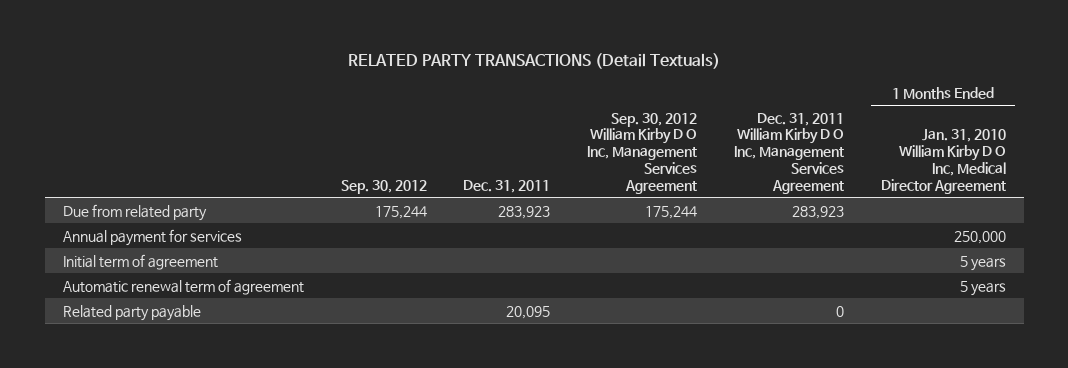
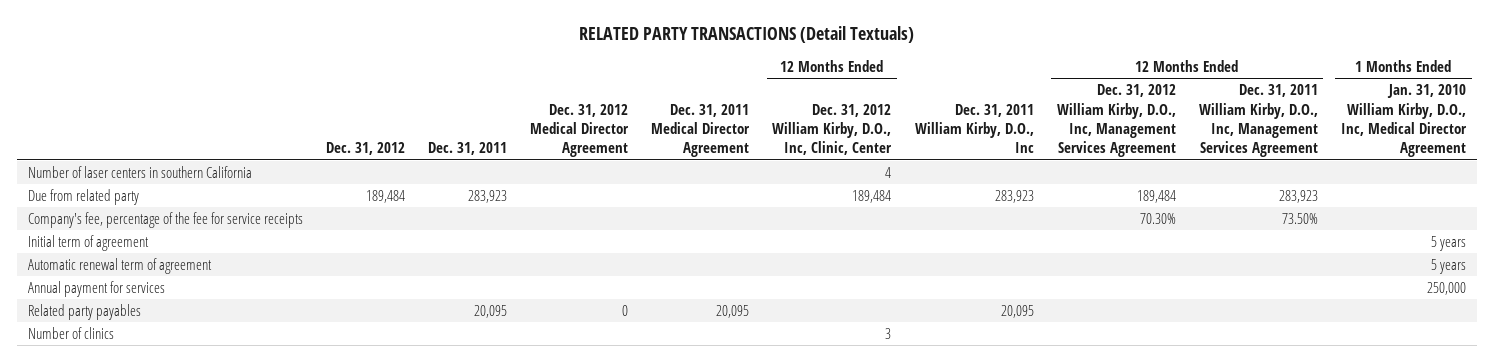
- | Sep. 30, 2012 | Dec. 31, 2011 | Sep. 30, 2012 William Kirby D O Inc, Management Services Agreement | Dec. 31, 2011 William Kirby D O Inc, Management Services Agreement | 1 Months Ended Jan. 31, 2010 William Kirby D O Inc, Medical Director Agreement
+ | Dec. 31, 2012 | Dec. 31, 2011 | Dec. 31, 2012 Medical Director Agreement | Dec. 31, 2011 Medical Director Agreement | 12 Months Ended Dec. 31, 2012 William Kirby, D.O., Inc, Clinic, Center | Dec. 31, 2011 William Kirby, D.O., Inc | 12 Months Ended Dec. 31, 2012 William Kirby, D.O., Inc, Management Services Agreement | 12 Months Ended Dec. 31, 2011 William Kirby, D.O., Inc, Management Services Agreement | 1 Months Ended Jan. 31, 2010 William Kirby, D.O., Inc, Medical Director Agreement
+ Number of laser centers in southern California | | | | | 4 | | | |
+ Company's fee, percentage of the fee for service receipts | | | | | | | 70.30% | 73.50% |
- Related party payable | | 20,095 | | 0 |
moved down: Annual payment for services | | | | | | | | | 250,000
+ Related party payables | | 20,095 | 0 | 20,095 | | 20,095 | | |
+ Number of clinics | | | | | 3 | | | |

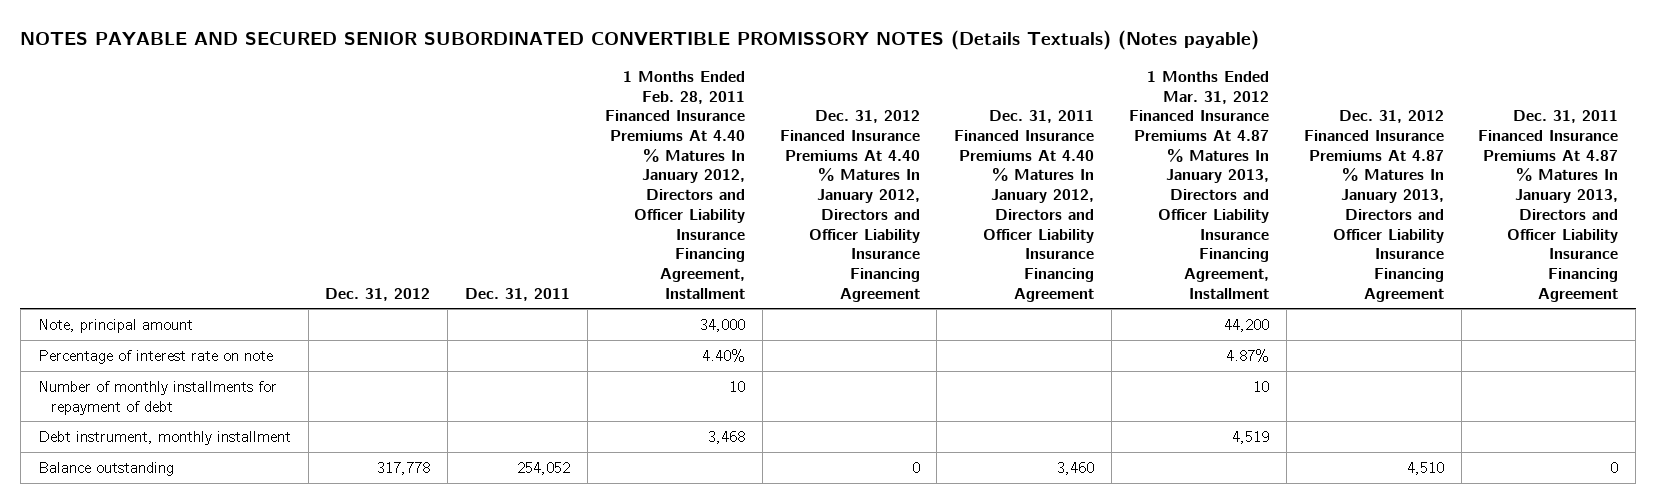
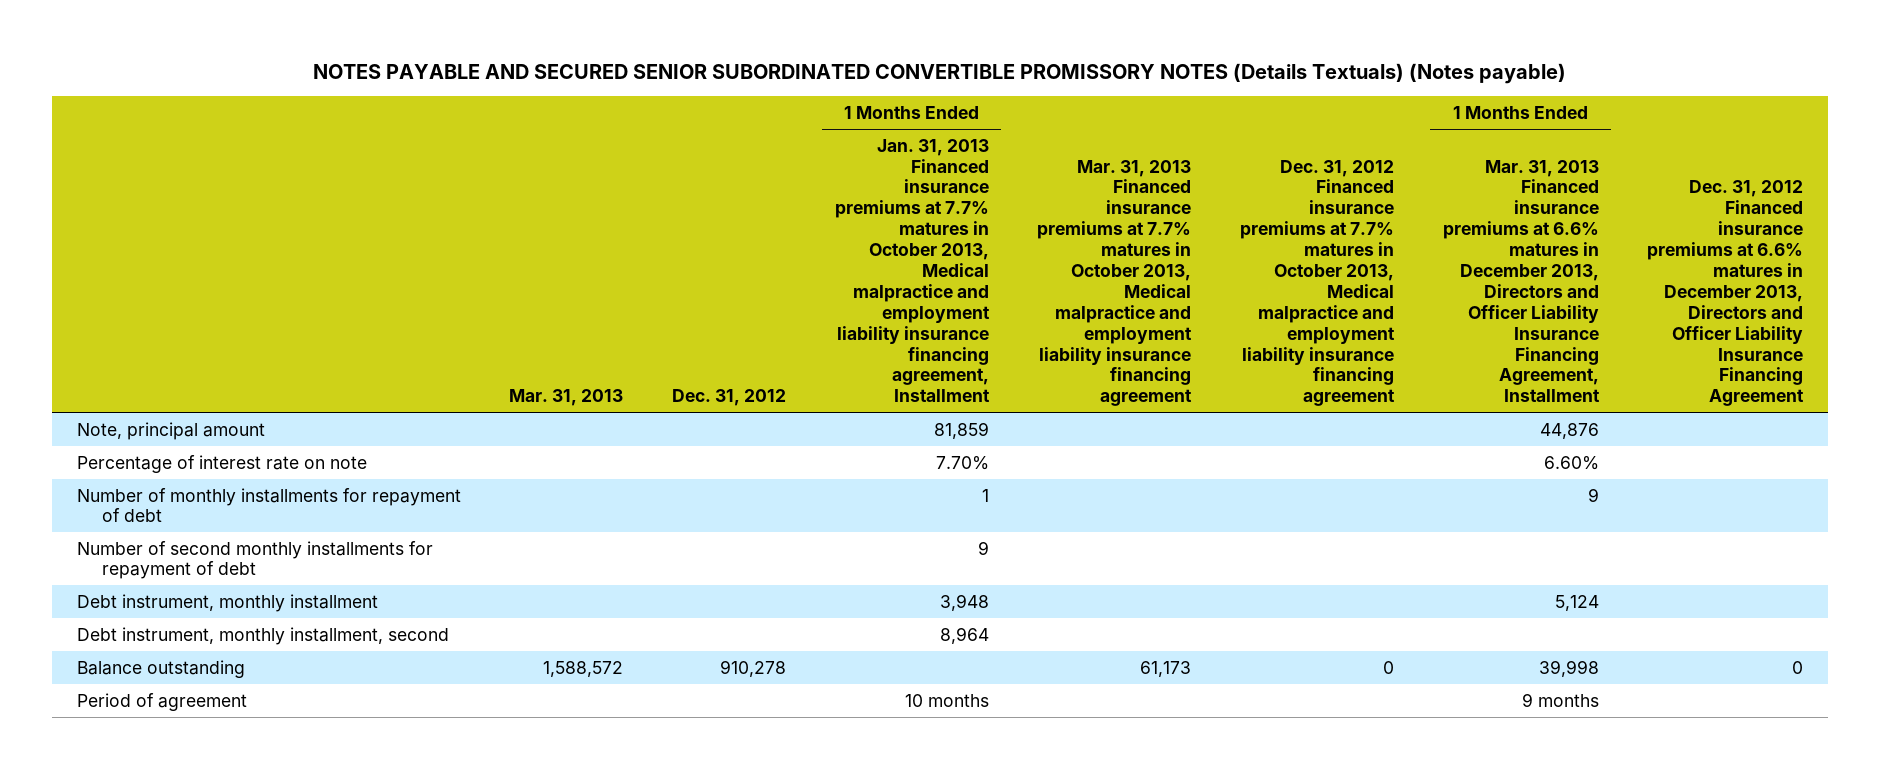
- | Dec. 31, 2012 | Dec. 31, 2011 | 1 Months Ended Feb. 28, 2011 Financed Insurance Premiums At 4.40 % Matures In January 2012, Directors and Officer Liability Insurance Financing Agreement, Installment | Dec. 31, 2012 Financed Insurance Premiums At 4.40 % Matures In January 2012, Directors and Officer Liability Insurance Financing Agreement | Dec. 31, 2011 Financed Insurance Premiums At 4.40 % Matures In January 2012, Directors and Officer Liability Insurance Financing Agreement | 1 Months Ended Mar. 31, 2012 Financed Insurance Premiums At 4.87 % Matures In January 2013, Directors and Officer Liability Insurance Financing Agreement, Installment | Dec. 31, 2012 Financed Insurance Premiums At 4.87 % Matures In January 2013, Directors and Officer Liability Insurance Financing Agreement | Dec. 31, 2011 Financed Insurance Premiums At 4.87 % Matures In January 2013, Directors and Officer Liability Insurance Financing Agreement
+ | Mar. 31, 2013 | Dec. 31, 2012 | 1 Months Ended Jan. 31, 2013 Financed insurance premiums at 7.7% matures in October 2013, Medical malpractice and employment liability insurance financing agreement, Installment | Mar. 31, 2013 Financed insurance premiums at 7.7% matures in October 2013, Medical malpractice and employment liability insurance financing agreement | Dec. 31, 2012 Financed insurance premiums at 7.7% matures in October 2013, Medical malpractice and employment liability insurance financing agreement | 1 Months Ended Mar. 31, 2013 Financed insurance premiums at 6.6% matures in December 2013, Directors and Officer Liability Insurance Financing Agreement, Installment | Dec. 31, 2012 Financed insurance premiums at 6.6% matures in December 2013, Directors and Officer Liability Insurance Financing Agreement
+ Number of second monthly installments for repayment of debt | | | 9 | | | |
- Balance outstanding | 317,778 | 254,052 | | 0 | 3,460 | | 4,510 | 0
+ Debt instrument, monthly installment, second | | | 8,964 | | | |
+ Balance outstanding | 1,588,572 | 910,278 | | 61,173 | 0 | 39,998 | 0
+ Period of agreement | | | 10 months | | | 9 months |

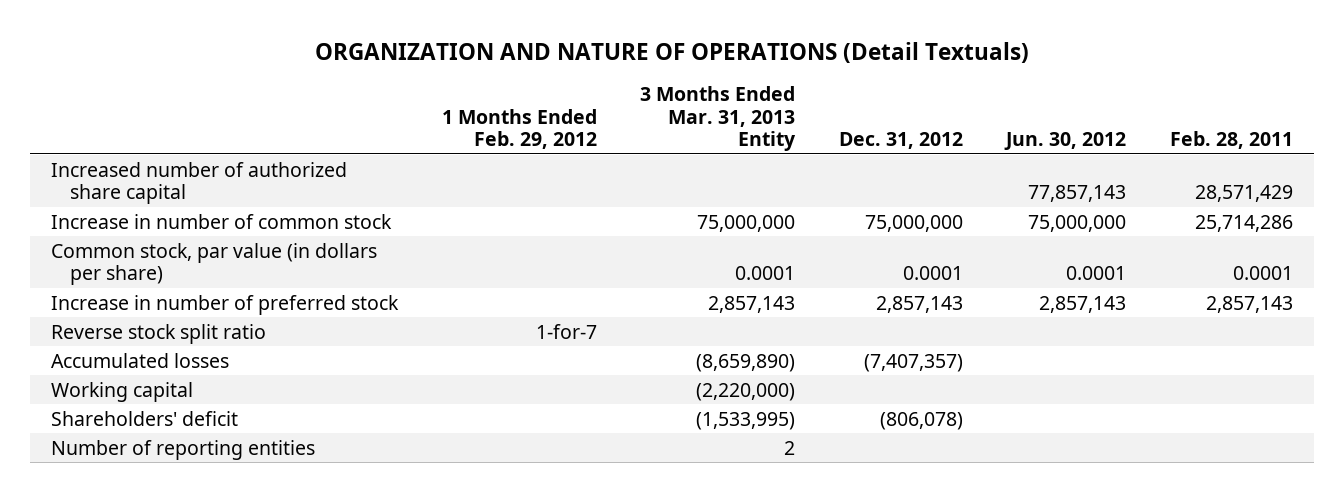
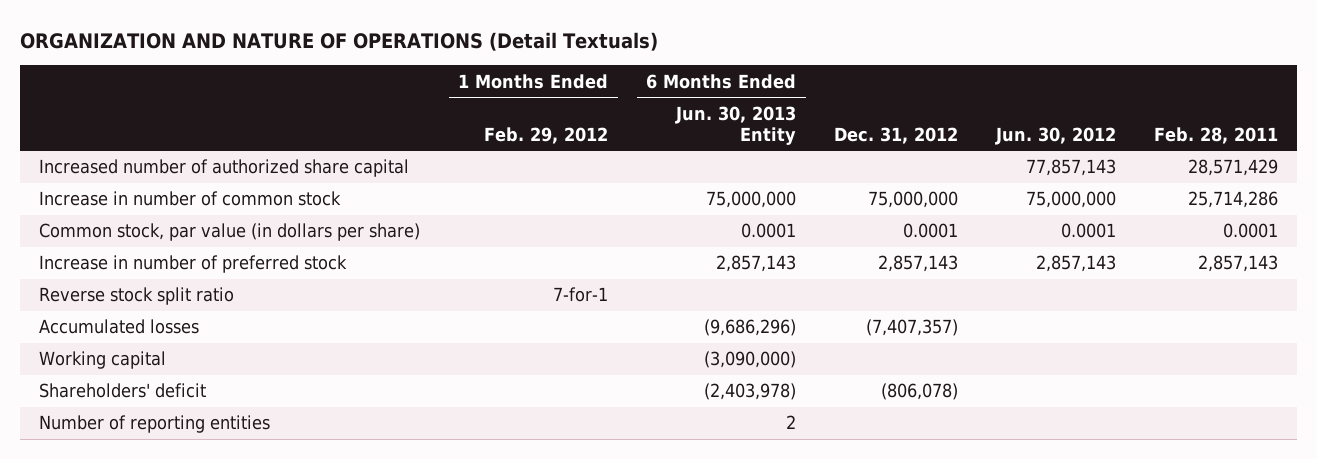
- | 1 Months Ended Feb. 29, 2012 | 3 Months Ended Mar. 31, 2013 Entity | Dec. 31, 2012 | Jun. 30, 2012 | Feb. 28, 2011
+ | 1 Months Ended Feb. 29, 2012 | 6 Months Ended Jun. 30, 2013 Entity | Dec. 31, 2012 | Jun. 30, 2012 | Feb. 28, 2011
- Reverse stock split ratio | 1-for-7 | | | |
+ Reverse stock split ratio | 7-for-1 | | | |

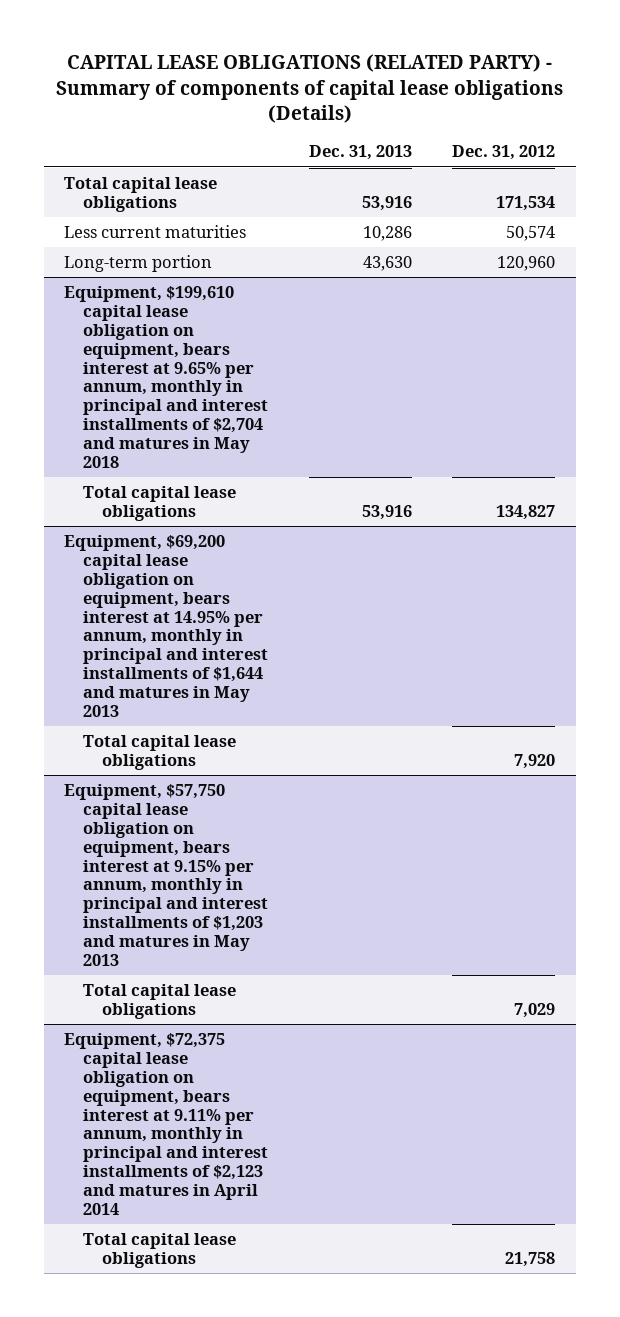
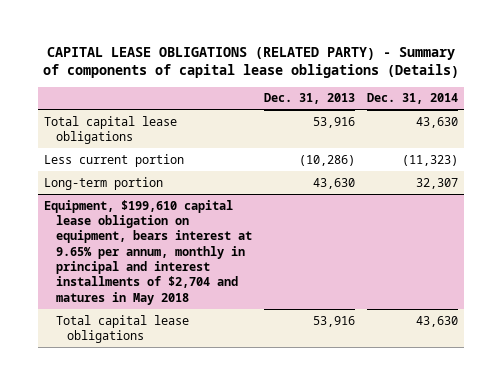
- | Dec. 31, 2013 | Dec. 31, 2012
+ | Dec. 31, 2013 | Dec. 31, 2014
- Less current maturities | 10,286 | 50,574
+ Less current portion | (10,286) | (11,323)
- Equipment, $69,200 capital lease obligation on equipment, bears interest at 14.95% per annum, monthly in principal and interest installments of $1,644 and matures in May 2013
- Total capital lease obligations | | 7,920
- Equipment, $57,750 capital lease obligation on equipment, bears interest at 9.15% per annum, monthly in principal and interest installments of $1,203 and matures in May 2013
- Total capital lease obligations | | 7,029
- Equipment, $72,375 capital lease obligation on equipment, bears interest at 9.11% per annum, monthly in principal and interest installments of $2,123 and matures in April 2014
- Total capital lease obligations | | 21,758

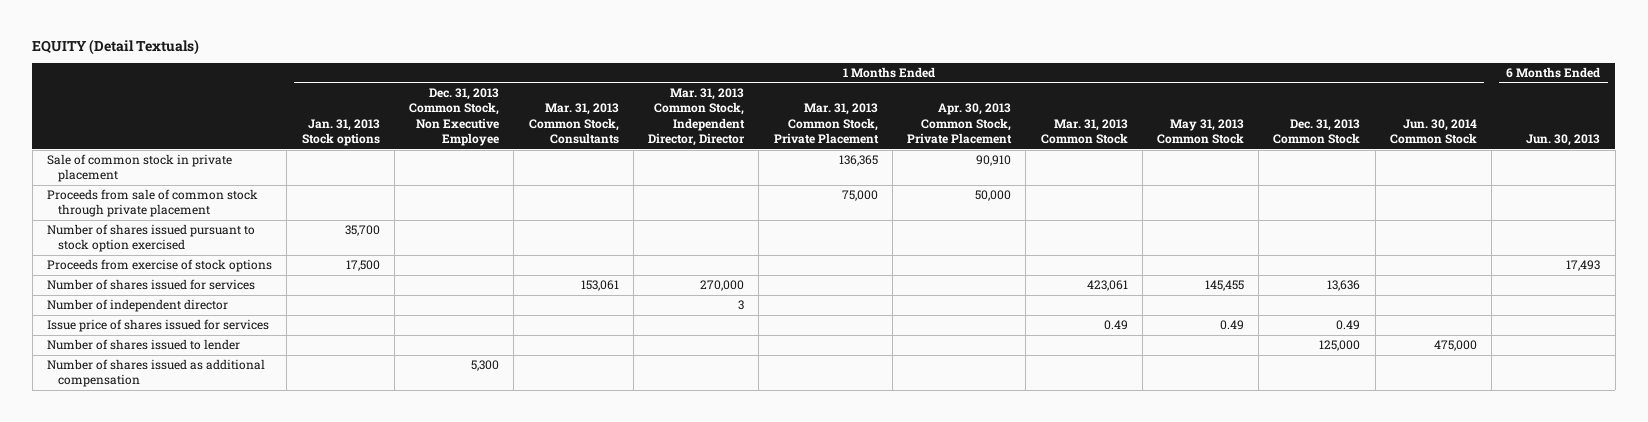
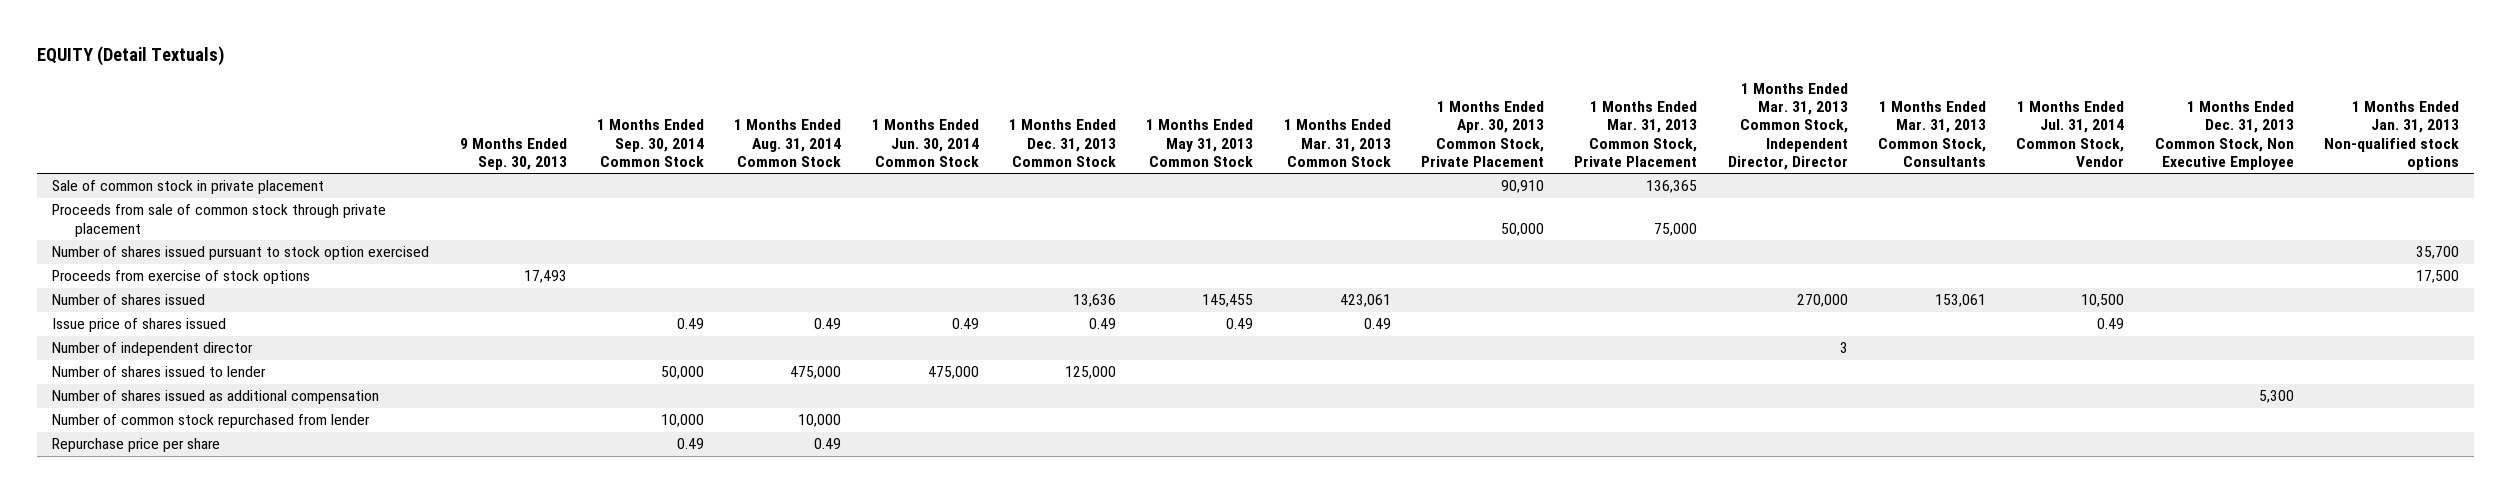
- | 1 Months Ended Jan. 31, 2013 Stock options | 1 Months Ended Dec. 31, 2013 Common Stock, Non Executive Employee | 1 Months Ended Mar. 31, 2013 Common Stock, Consultants | 1 Months Ended Mar. 31, 2013 Common Stock, Independent Director, Director | 1 Months Ended Mar. 31, 2013 Common Stock, Private Placement | 1 Months Ended Apr. 30, 2013 Common Stock, Private Placement | 1 Months Ended Mar. 31, 2013 Common Stock | 1 Months Ended May 31, 2013 Common Stock | 1 Months Ended Dec. 31, 2013 Common Stock | 1 Months Ended Jun. 30, 2014 Common Stock | 6 Months Ended Jun. 30, 2013
+ | 9 Months Ended Sep. 30, 2013 | 1 Months Ended Sep. 30, 2014 Common Stock | 1 Months Ended Aug. 31, 2014 Common Stock | 1 Months Ended Jun. 30, 2014 Common Stock | 1 Months Ended Dec. 31, 2013 Common Stock | 1 Months Ended May 31, 2013 Common Stock | 1 Months Ended Mar. 31, 2013 Common Stock | 1 Months Ended Apr. 30, 2013 Common Stock, Private Placement | 1 Months Ended Mar. 31, 2013 Common Stock, Private Placement | 1 Months Ended Mar. 31, 2013 Common Stock, Independent Director, Director | 1 Months Ended Mar. 31, 2013 Common Stock, Consultants | 1 Months Ended Jul. 31, 2014 Common Stock, Vendor | 1 Months Ended Dec. 31, 2013 Common Stock, Non Executive Employee | 1 Months Ended Jan. 31, 2013 Non-qualified stock options
- Number of shares issued for services | | | 153,061 | 270,000 | | | 423,061 | 145,455 | 13,636 | |
+ Number of shares issued | | | | | 13,636 | 145,455 | 423,061 | | | 270,000 | 153,061 | 10,500 | |
+ Issue price of shares issued | | 0.49 | 0.49 | 0.49 | 0.49 | 0.49 | 0.49 | | | | | 0.49 | |
- Issue price of shares issued for services | | | | | | | 0.49 | 0.49 | 0.49 | |
+ Number of common stock repurchased from lender | | 10,000 | 10,000 | | | | | | | | | | |
+ Repurchase price per share | | 0.49 | 0.49 | | | | | | | | | | |

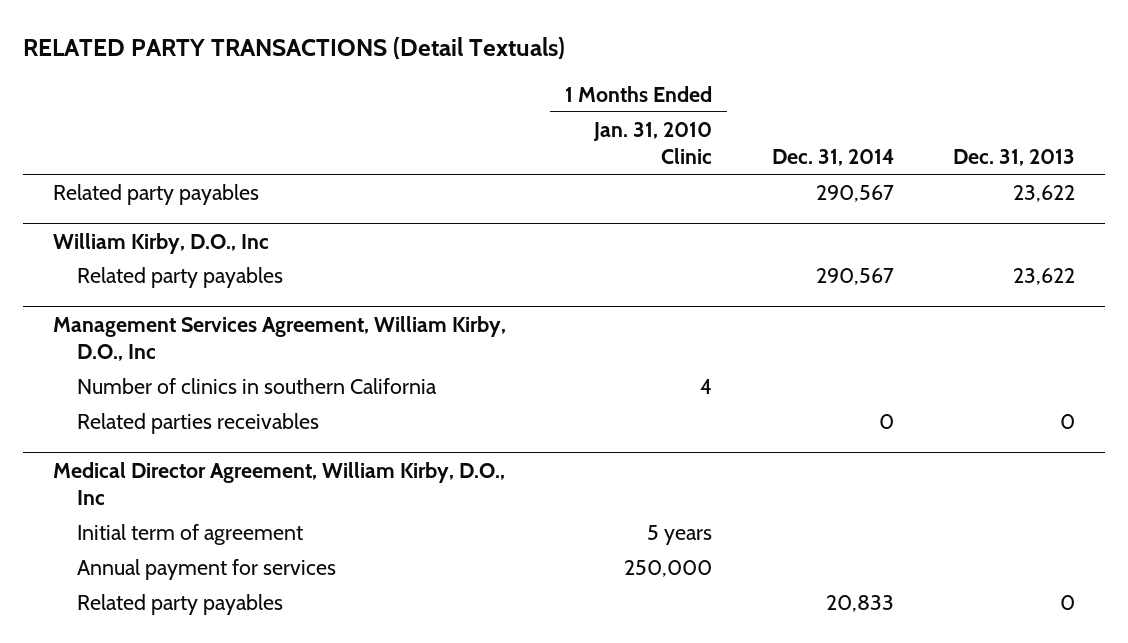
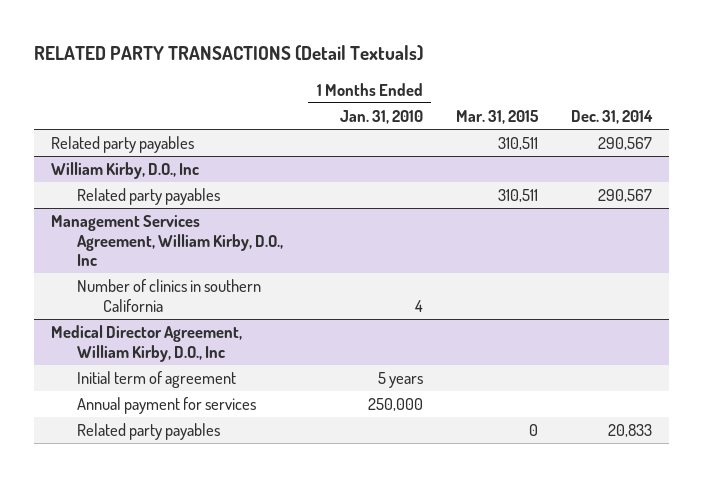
- | 1 Months Ended Jan. 31, 2010 Clinic | Dec. 31, 2014 | Dec. 31, 2013
+ | 1 Months Ended Jan. 31, 2010 | Mar. 31, 2015 | Dec. 31, 2014
@ Management Services Agreement, William Kirby, D.O., Inc
- Related parties receivables | | 0 | 0

